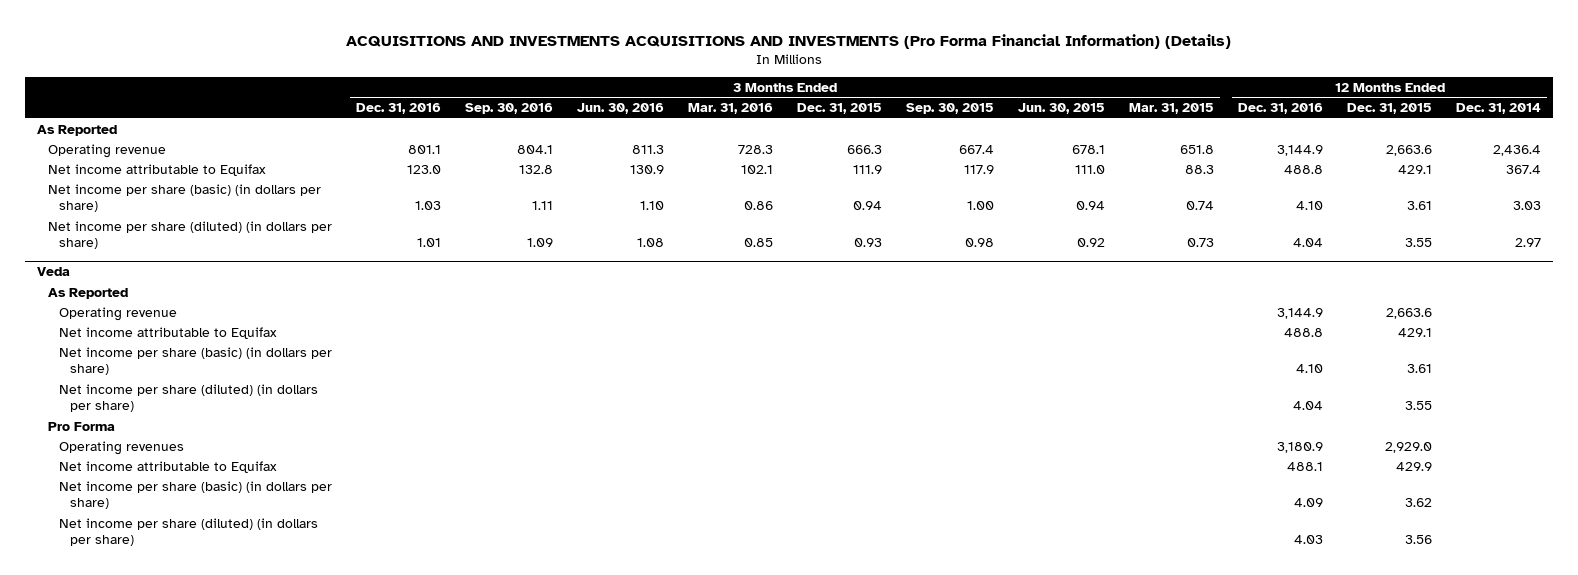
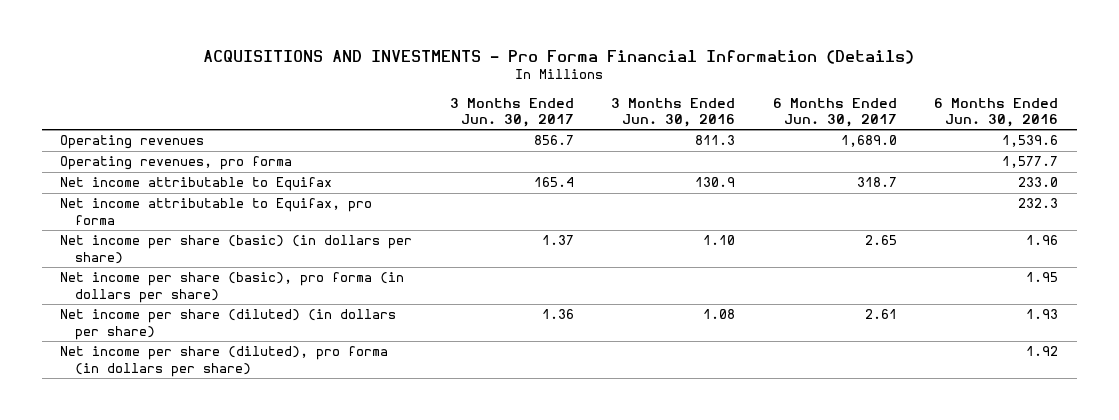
- ACQUISITIONS AND INVESTMENTS ACQUISITIONS AND INVESTMENTS (Pro Forma Financial Information) (Details)
+ ACQUISITIONS AND INVESTMENTS - Pro Forma Financial Information (Details)
- | 3 Months Ended Dec. 31, 2016 | 3 Months Ended Sep. 30, 2016 | 3 Months Ended Jun. 30, 2016 | 3 Months Ended Mar. 31, 2016 | 3 Months Ended Dec. 31, 2015 | 3 Months Ended Sep. 30, 2015 | 3 Months Ended Jun. 30, 2015 | 3 Months Ended Mar. 31, 2015 | 12 Months Ended Dec. 31, 2016 | 12 Months Ended Dec. 31, 2015 | 12 Months Ended Dec. 31, 2014
+ | 3 Months Ended Jun. 30, 2017 | 3 Months Ended Jun. 30, 2016 | 6 Months Ended Jun. 30, 2017 | 6 Months Ended Jun. 30, 2016
- As Reported
- Operating revenue | 801.1 | 804.1 | 811.3 | 728.3 | 666.3 | 667.4 | 678.1 | 651.8 | 3,144.9 | 2,663.6 | 2,436.4
+ Operating revenues | 856.7 | 811.3 | 1,689.0 | 1,539.6
+ Operating revenues, pro forma | | | | 1,577.7
+ Net income attributable to Equifax, pro forma | | | | 232.3
+ Net income per share (basic), pro forma (in dollars per share) | | | | 1.95
- Veda
- As Reported
- Operating revenue | | | | | | | | | 3,144.9 | 2,663.6 |
- Net income attributable to Equifax | | | | | | | | | 488.8 | 429.1 |
- Net income per share (basic) (in dollars per share) | | | | | | | | | 4.10 | 3.61 |
- Net income per share (diluted) (in dollars per share) | | | | | | | | | 4.04 | 3.55 |
- Pro Forma
- Operating revenues | | | | | | | | | 3,180.9 | 2,929.0 |
- Net income attributable to Equifax | | | | | | | | | 488.1 | 429.9 |
- Net income per share (basic) (in dollars per share) | | | | | | | | | 4.09 | 3.62 |
- Net income per share (diluted) (in dollars per share) | | | | | | | | | 4.03 | 3.56 |
+ Net income per share (diluted), pro forma (in dollars per share) | | | | 1.92

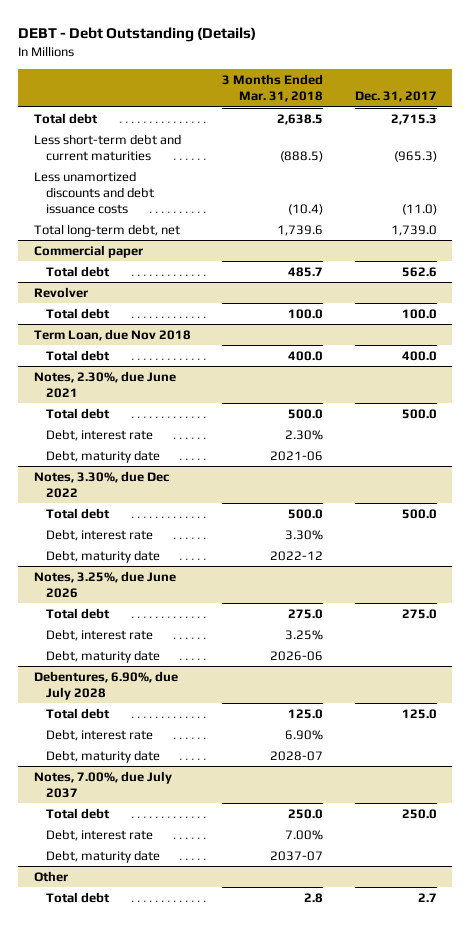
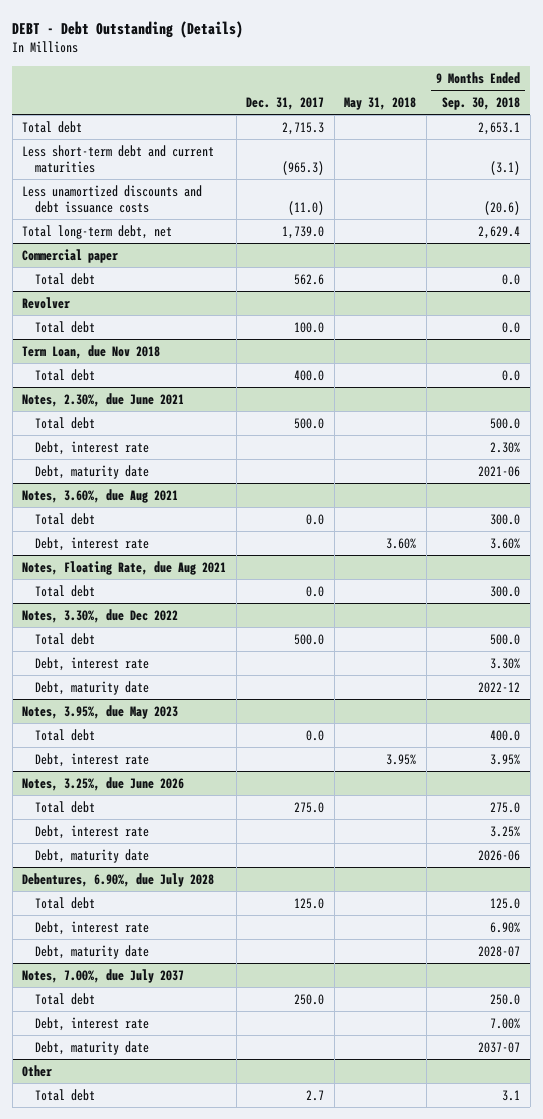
- | 3 Months Ended Mar. 31, 2018 | Dec. 31, 2017
+ | Dec. 31, 2017 | May 31, 2018 | 9 Months Ended Sep. 30, 2018
+ Notes, 3.60%, due Aug 2021
+ Total debt | 0.0 | | 300.0
+ Debt, interest rate | | 3.60% | 3.60%
+ Notes, Floating Rate, due Aug 2021
+ Total debt | 0.0 | | 300.0
+ Notes, 3.95%, due May 2023
+ Total debt | 0.0 | | 400.0
+ Debt, interest rate | | 3.95% | 3.95%

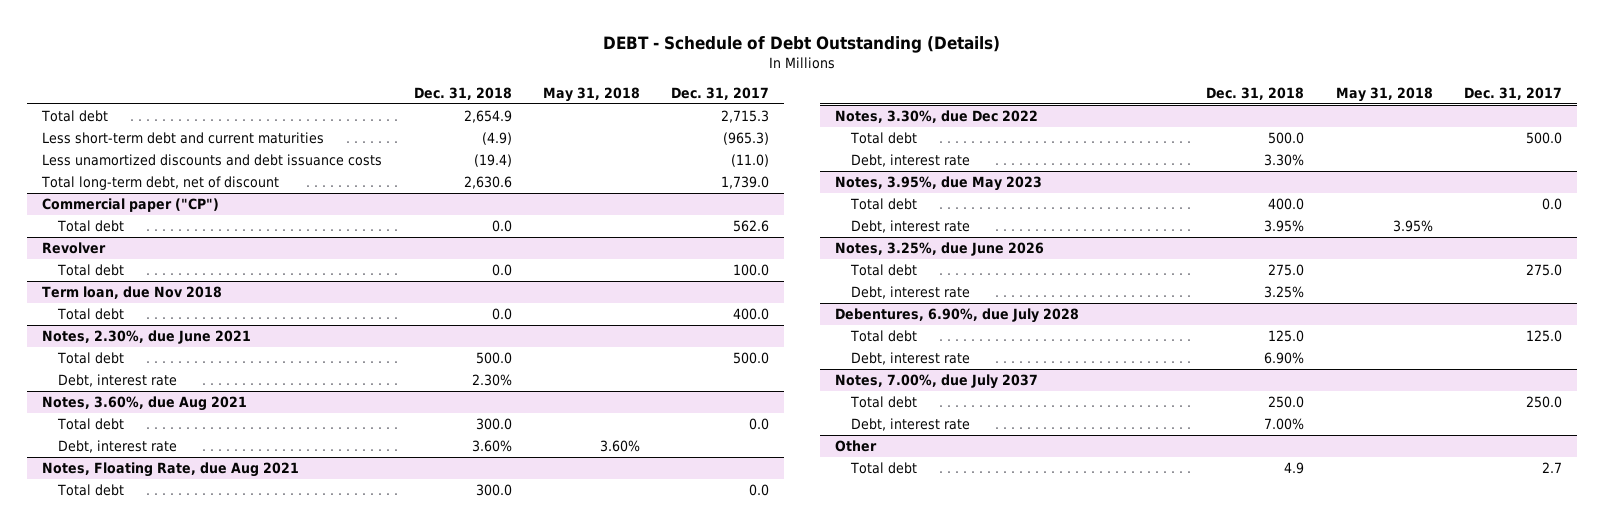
- DEBT - Debt Outstanding (Details)
+ DEBT - Schedule of Debt Outstanding (Details)
- | Dec. 31, 2017 | May 31, 2018 | 9 Months Ended Sep. 30, 2018
+ | Dec. 31, 2018 | May 31, 2018 | Dec. 31, 2017
- Total long-term debt, net | 1,739.0 | | 2,629.4
- Commercial paper
+ Total long-term debt, net of discount | 2,630.6 | | 1,739.0
+ Commercial paper ("CP")
- Term Loan, due Nov 2018
+ Term loan, due Nov 2018
@ Notes, 2.30%, due June 2021
- Debt, maturity date | | | 2021-06
@ Notes, 3.30%, due Dec 2022
- Debt, maturity date | | | 2022-12
@ Notes, 3.25%, due June 2026
- Debt, maturity date | | | 2026-06
@ Debentures, 6.90%, due July 2028
- Debt, maturity date | | | 2028-07
@ Notes, 7.00%, due July 2037
- Debt, maturity date | | | 2037-07

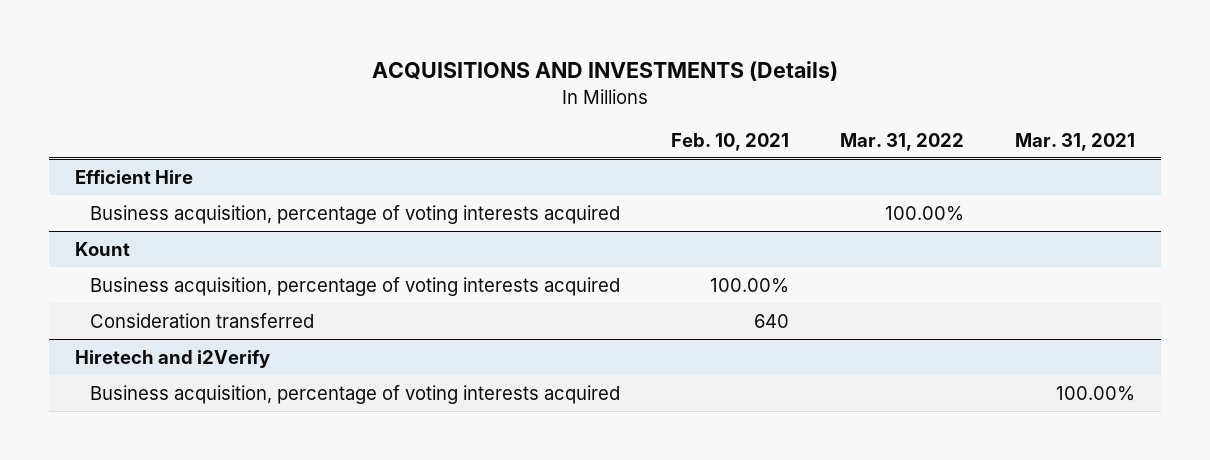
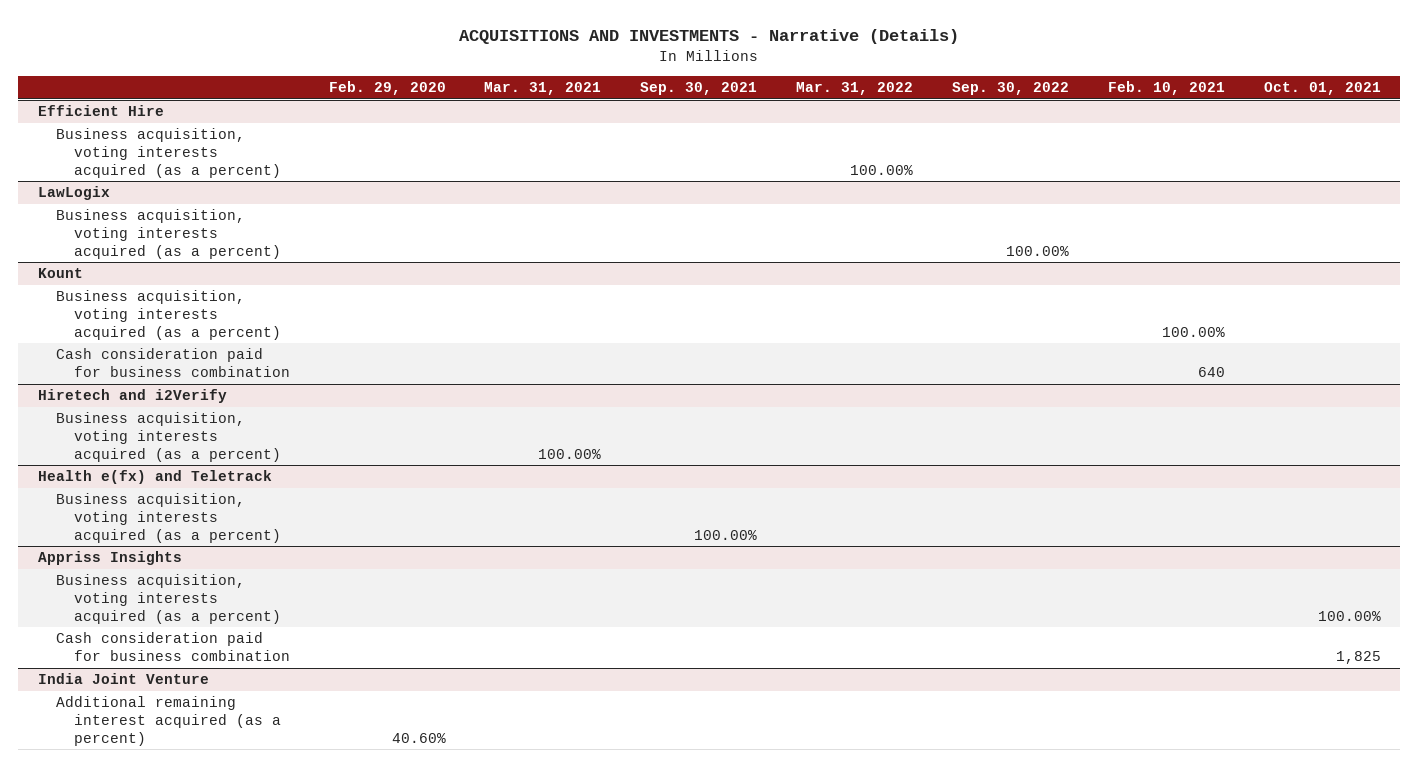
- ACQUISITIONS AND INVESTMENTS (Details)
+ ACQUISITIONS AND INVESTMENTS - Narrative (Details)
- | Feb. 10, 2021 | Mar. 31, 2022 | Mar. 31, 2021
+ | Feb. 29, 2020 | Mar. 31, 2021 | Sep. 30, 2021 | Mar. 31, 2022 | Sep. 30, 2022 | Feb. 10, 2021 | Oct. 01, 2021
@ Efficient Hire
- Business acquisition, percentage of voting interests acquired | | 100.00% |
+ Business acquisition, voting interests acquired (as a percent) | | | | 100.00% | | |
+ LawLogix
+ Business acquisition, voting interests acquired (as a percent) | | | | | 100.00% | |
@ Kount
- Business acquisition, percentage of voting interests acquired | 100.00% | |
- Consideration transferred | 640 | |
+ Business acquisition, voting interests acquired (as a percent) | | | | | | 100.00% |
+ Cash consideration paid for business combination | | | | | | 640 |
@ Hiretech and i2Verify
- Business acquisition, percentage of voting interests acquired | | | 100.00%
+ Business acquisition, voting interests acquired (as a percent) | | 100.00% | | | | |
+ Health e(fx) and Teletrack
+ Business acquisition, voting interests acquired (as a percent) | | | 100.00% | | | |
+ Appriss Insights
+ Business acquisition, voting interests acquired (as a percent) | | | | | | | 100.00%
+ Cash consideration paid for business combination | | | | | | | 1,825
+ India Joint Venture
+ Additional remaining interest acquired (as a percent) | 40.60% | | | | | |

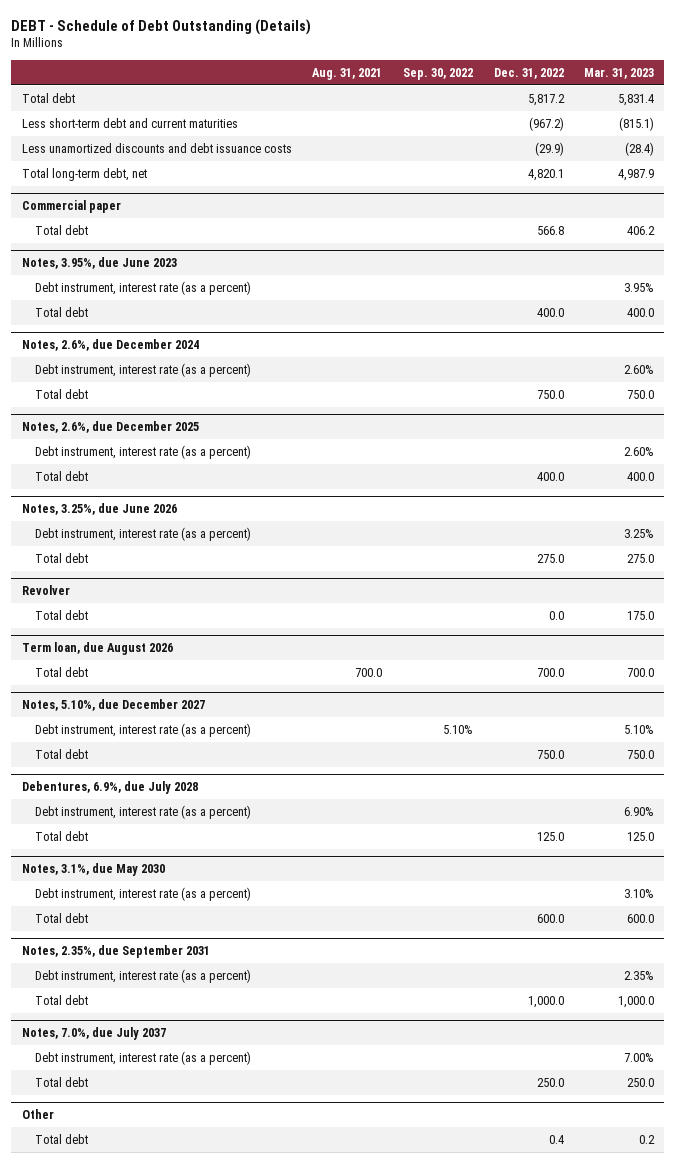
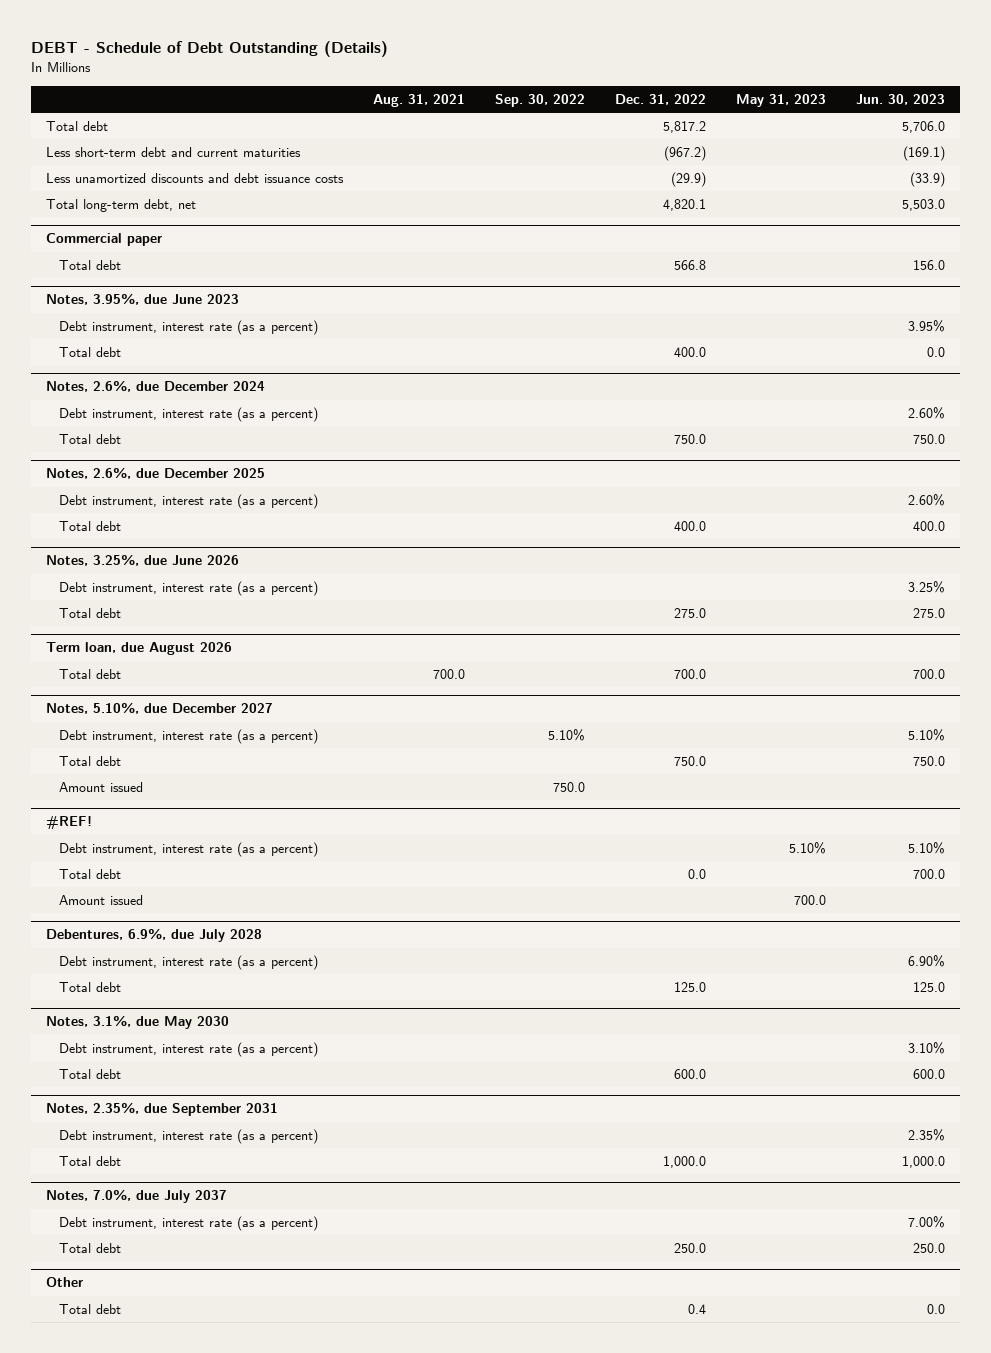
- | Aug. 31, 2021 | Sep. 30, 2022 | Dec. 31, 2022 | Mar. 31, 2023
+ | Aug. 31, 2021 | Sep. 30, 2022 | Dec. 31, 2022 | May 31, 2023 | Jun. 30, 2023
- Revolver
- Total debt | | | 0.0 | 175.0
@ Notes, 5.10%, due December 2027
+ Amount issued | | 750.0 | | |
+ #REF!
+ Debt instrument, interest rate (as a percent) | | | | 5.10% | 5.10%
+ Total debt | | | 0.0 | | 700.0
+ Amount issued | | | | 700.0 |

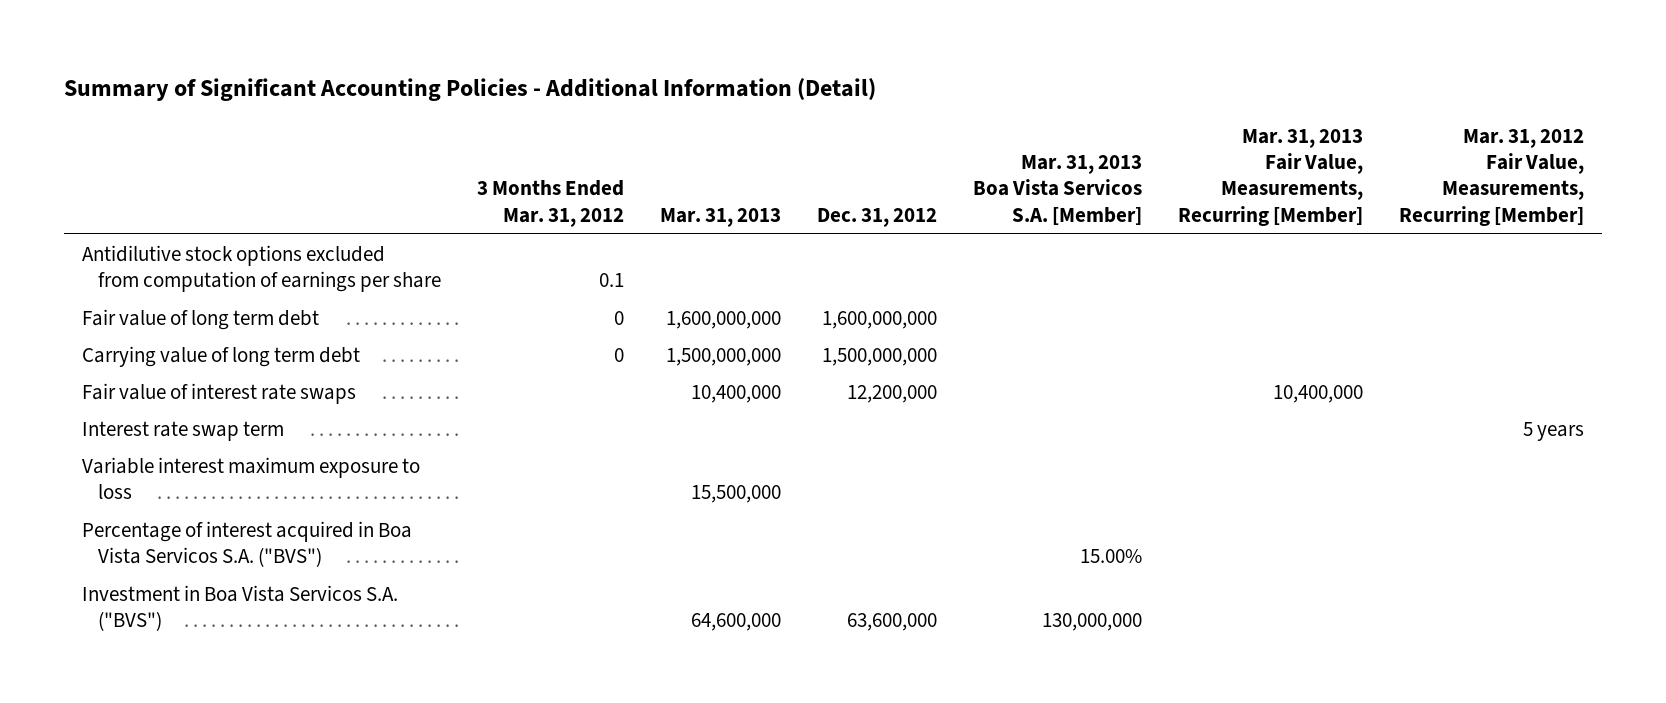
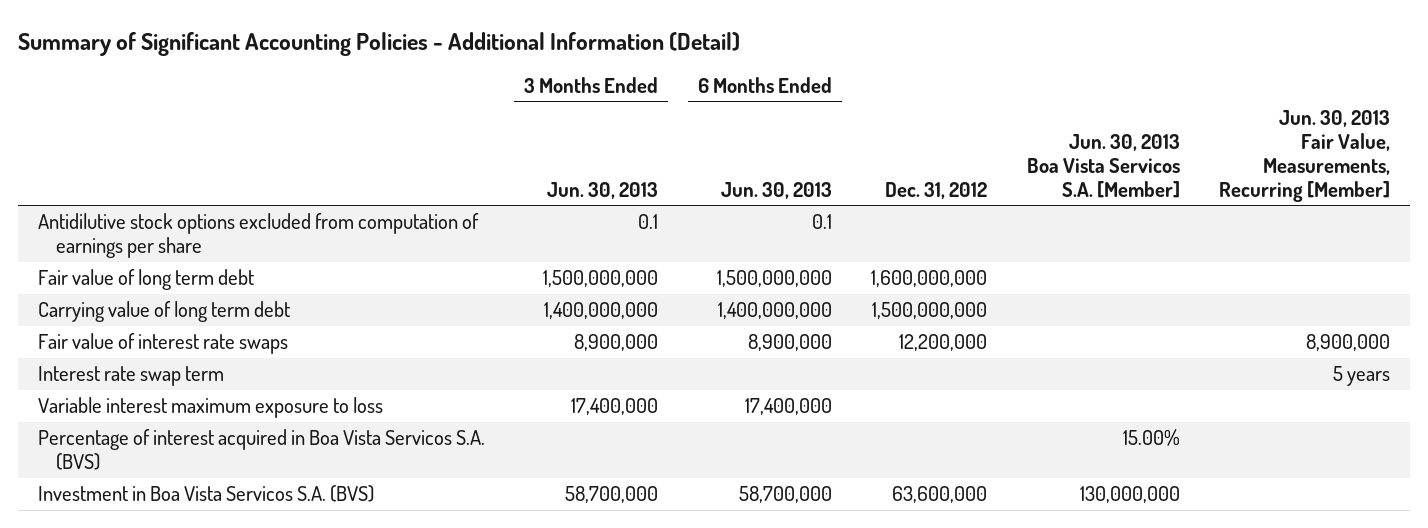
- | 3 Months Ended Mar. 31, 2012 | Mar. 31, 2013 | Dec. 31, 2012 | Mar. 31, 2013 Boa Vista Servicos S.A. [Member] | Mar. 31, 2013 Fair Value, Measurements, Recurring [Member] | Mar. 31, 2012 Fair Value, Measurements, Recurring [Member]
+ | 3 Months Ended Jun. 30, 2013 | 6 Months Ended Jun. 30, 2013 | Dec. 31, 2012 | Jun. 30, 2013 Boa Vista Servicos S.A. [Member] | Jun. 30, 2013 Fair Value, Measurements, Recurring [Member]
- Percentage of interest acquired in Boa Vista Servicos S.A. ("BVS") | | | | 15.00% | |
- Investment in Boa Vista Servicos S.A. ("BVS") | | 64,600,000 | 63,600,000 | 130,000,000 | |
+ Percentage of interest acquired in Boa Vista Servicos S.A. (BVS) | | | | 15.00% |
+ Investment in Boa Vista Servicos S.A. (BVS) | 58,700,000 | 58,700,000 | 63,600,000 | 130,000,000 |

